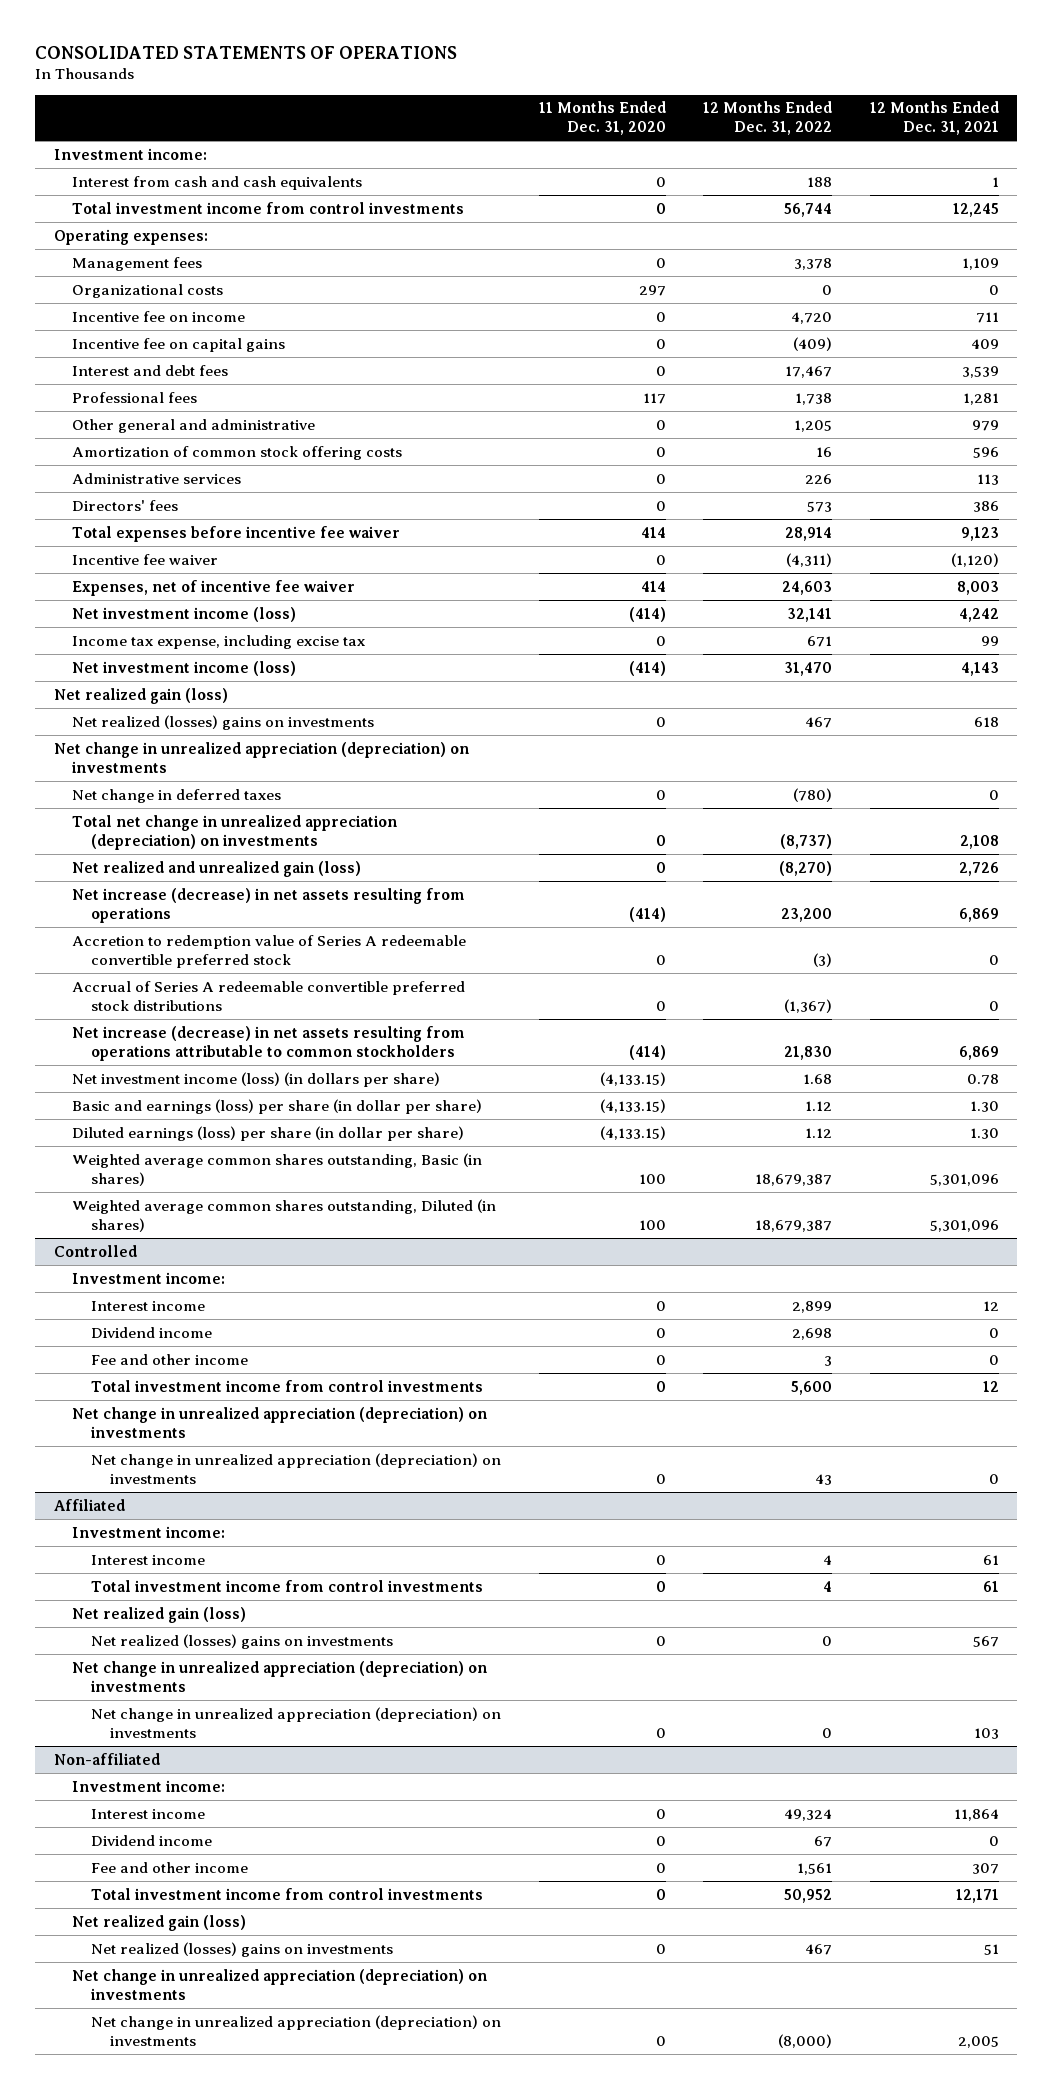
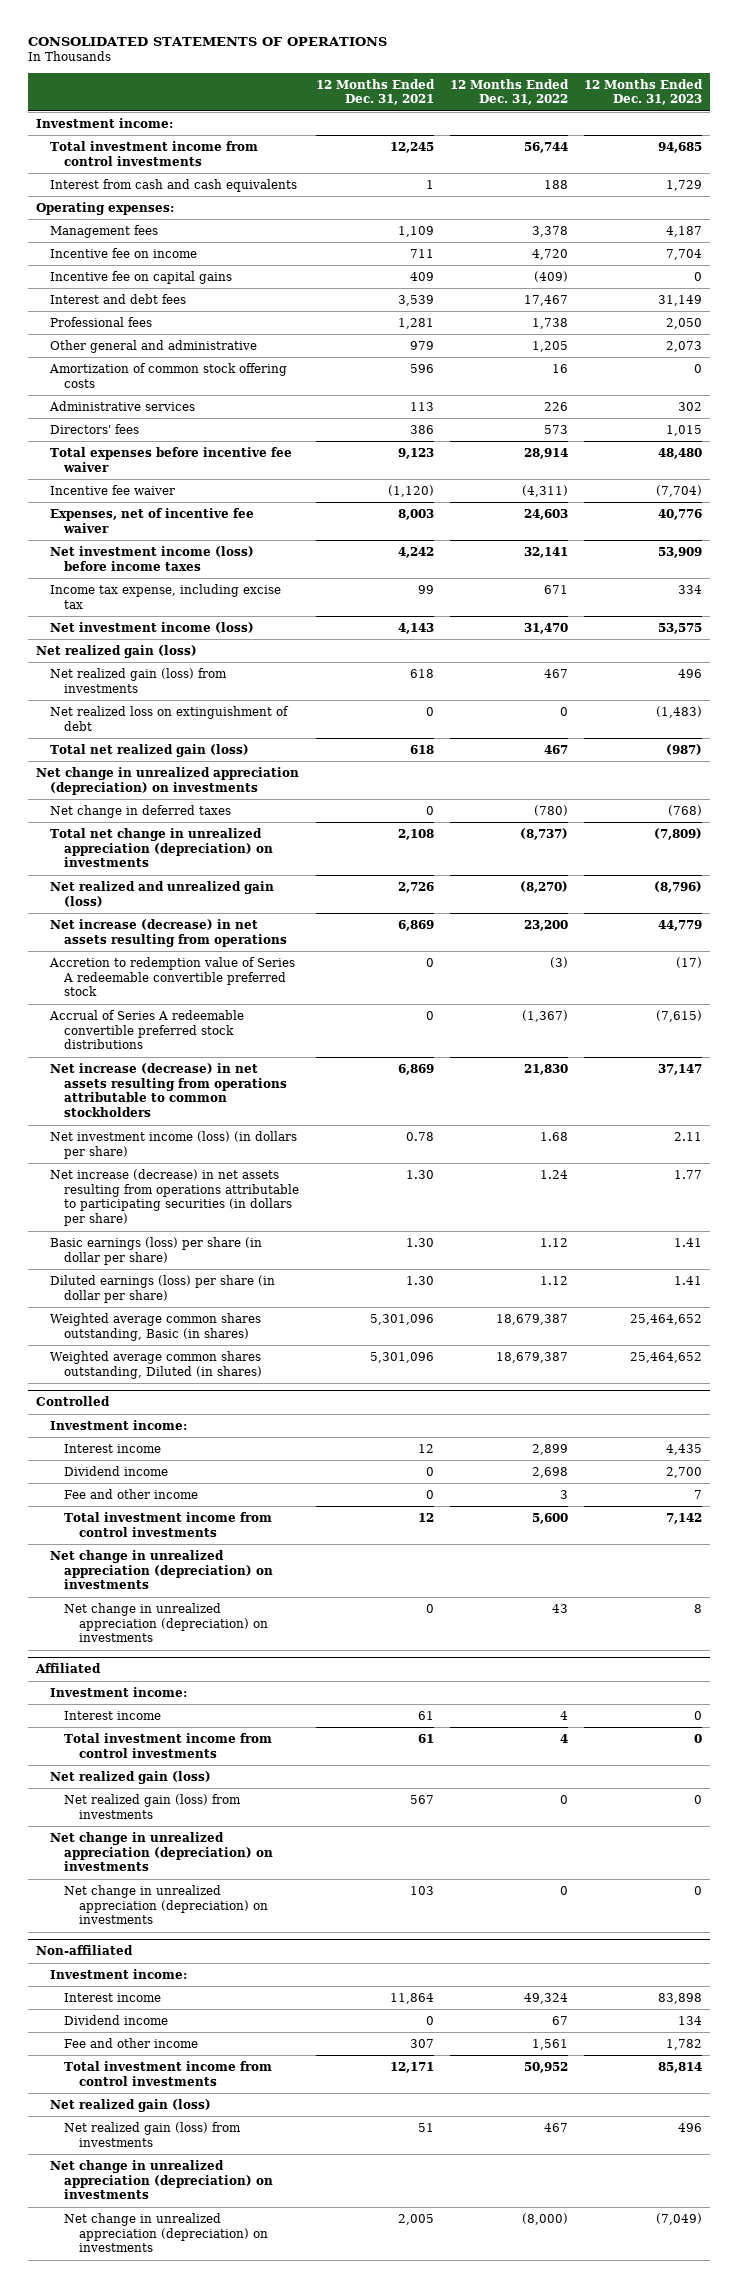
- | 11 Months Ended Dec. 31, 2020 | 12 Months Ended Dec. 31, 2022 | 12 Months Ended Dec. 31, 2021
+ | 12 Months Ended Dec. 31, 2021 | 12 Months Ended Dec. 31, 2022 | 12 Months Ended Dec. 31, 2023
moved down: Interest from cash and cash equivalents | 1 | 188 | 1,729
- Organizational costs | 297 | 0 | 0
- Net investment income (loss) | (414) | 32,141 | 4,242
+ Net investment income (loss) before income taxes | 4,242 | 32,141 | 53,909
- Net realized (losses) gains on investments | 0 | 467 | 618
+ Net realized gain (loss) from investments | 618 | 467 | 496
+ Net realized loss on extinguishment of debt | 0 | 0 | (1,483)
+ Total net realized gain (loss) | 618 | 467 | (987)
- Basic and earnings (loss) per share (in dollar per share) | (4,133.15) | 1.12 | 1.30
+ Net increase (decrease) in net assets resulting from operations attributable to participating securities (in dollars per share) | 1.30 | 1.24 | 1.77
+ Basic earnings (loss) per share (in dollar per share) | 1.30 | 1.12 | 1.41
@ Affiliated
- Net realized (losses) gains on investments | 0 | 0 | 567
+ Net realized gain (loss) from investments | 567 | 0 | 0
@ Non-affiliated
- Net realized (losses) gains on investments | 0 | 467 | 51
+ Net realized gain (loss) from investments | 51 | 467 | 496

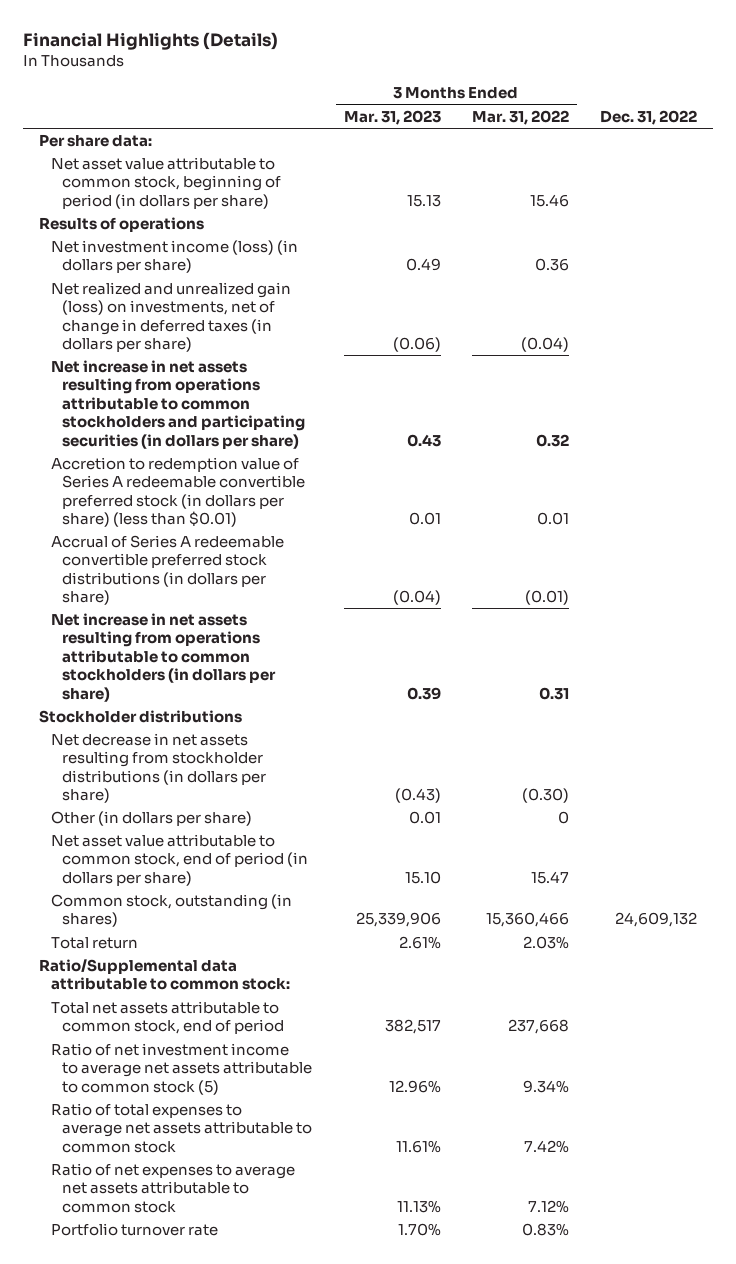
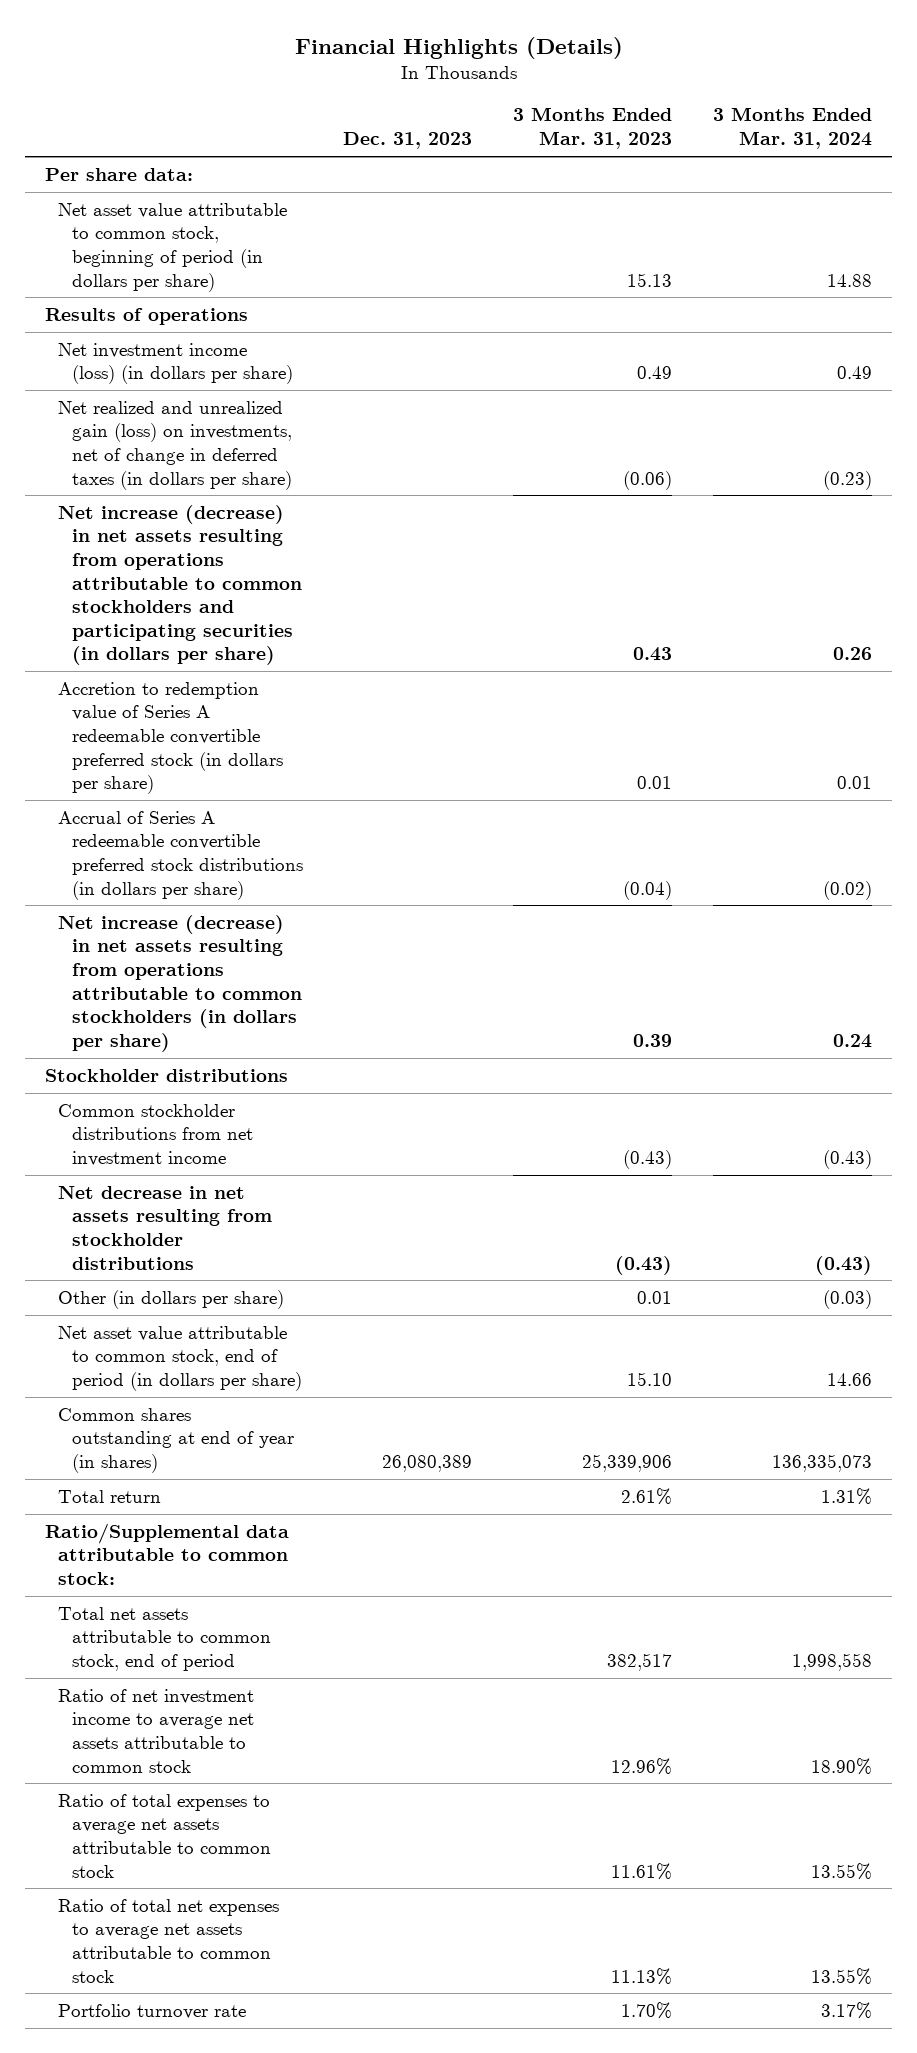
- | 3 Months Ended Mar. 31, 2023 | 3 Months Ended Mar. 31, 2022 | Dec. 31, 2022
+ | Dec. 31, 2023 | 3 Months Ended Mar. 31, 2023 | 3 Months Ended Mar. 31, 2024
- Net increase in net assets resulting from operations attributable to common stockholders and participating securities (in dollars per share) | 0.43 | 0.32 |
- Accretion to redemption value of Series A redeemable convertible preferred stock (in dollars per share) (less than $0.01) | 0.01 | 0.01 |
+ Net increase (decrease) in net assets resulting from operations attributable to common stockholders and participating securities (in dollars per share) | | 0.43 | 0.26
+ Accretion to redemption value of Series A redeemable convertible preferred stock (in dollars per share) | | 0.01 | 0.01
- Net increase in net assets resulting from operations attributable to common stockholders (in dollars per share) | 0.39 | 0.31 |
+ Net increase (decrease) in net assets resulting from operations attributable to common stockholders (in dollars per share) | | 0.39 | 0.24
- Net decrease in net assets resulting from stockholder distributions (in dollars per share) | (0.43) | (0.30) |
+ Common stockholder distributions from net investment income | | (0.43) | (0.43)
+ Net decrease in net assets resulting from stockholder distributions | | (0.43) | (0.43)
- Common stock, outstanding (in shares) | 25,339,906 | 15,360,466 | 24,609,132
+ Common shares outstanding at end of year (in shares) | 26,080,389 | 25,339,906 | 136,335,073
- Ratio of net investment income to average net assets attributable to common stock (5) | 12.96% | 9.34% |
+ Ratio of net investment income to average net assets attributable to common stock | | 12.96% | 18.90%
- Ratio of net expenses to average net assets attributable to common stock | 11.13% | 7.12% |
+ Ratio of total net expenses to average net assets attributable to common stock | | 11.13% | 13.55%

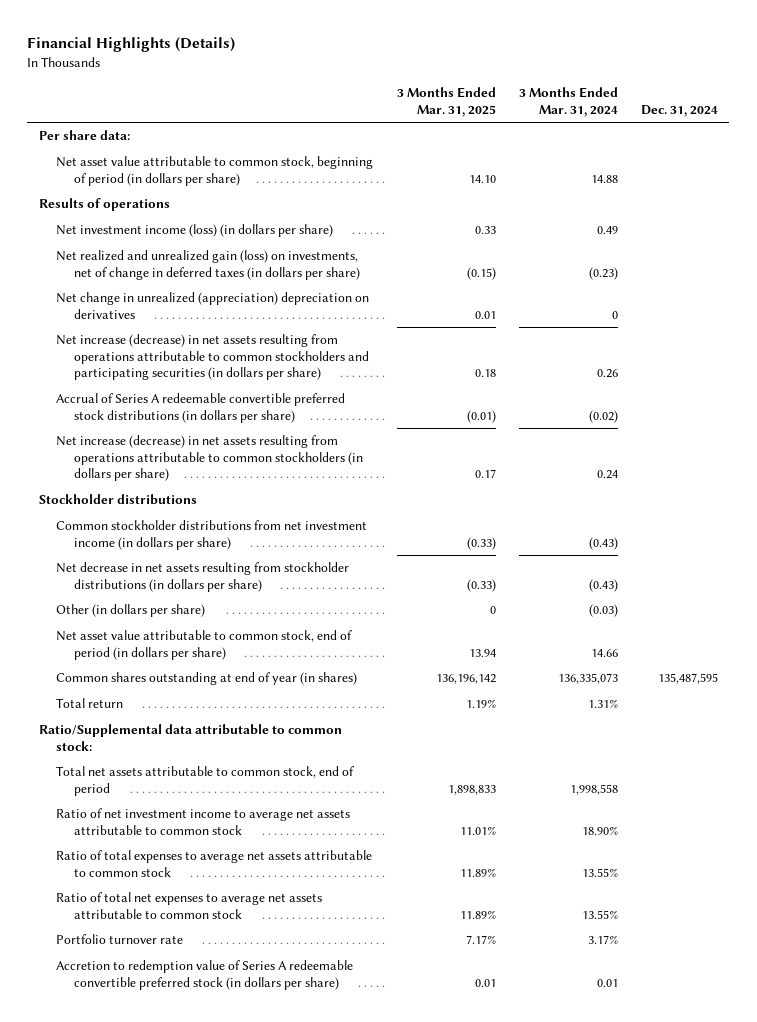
- | Dec. 31, 2023 | 3 Months Ended Mar. 31, 2023 | 3 Months Ended Mar. 31, 2024
+ | 3 Months Ended Mar. 31, 2025 | 3 Months Ended Mar. 31, 2024 | Dec. 31, 2024
+ Net change in unrealized (appreciation) depreciation on derivatives | 0.01 | 0 |
- Common stockholder distributions from net investment income | | (0.43) | (0.43)
- Net decrease in net assets resulting from stockholder distributions | | (0.43) | (0.43)
+ Common stockholder distributions from net investment income (in dollars per share) | (0.33) | (0.43) |
+ Net decrease in net assets resulting from stockholder distributions (in dollars per share) | (0.33) | (0.43) |
moved down: Accretion to redemption value of Series A redeemable convertible preferred stock (in dollars per share) | 0.01 | 0.01 |

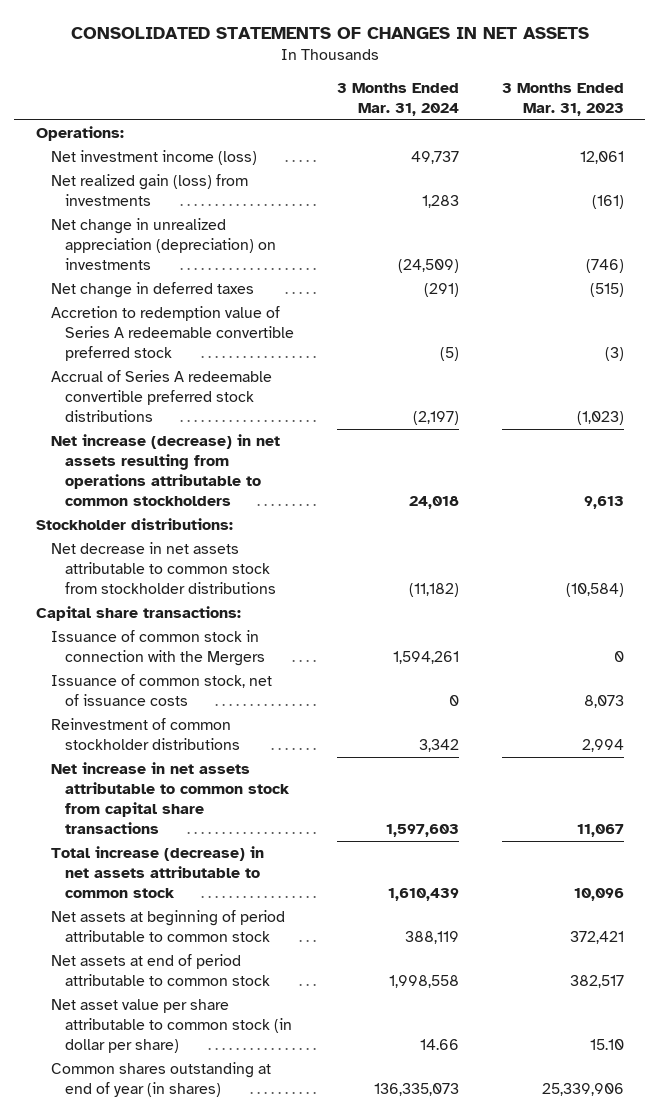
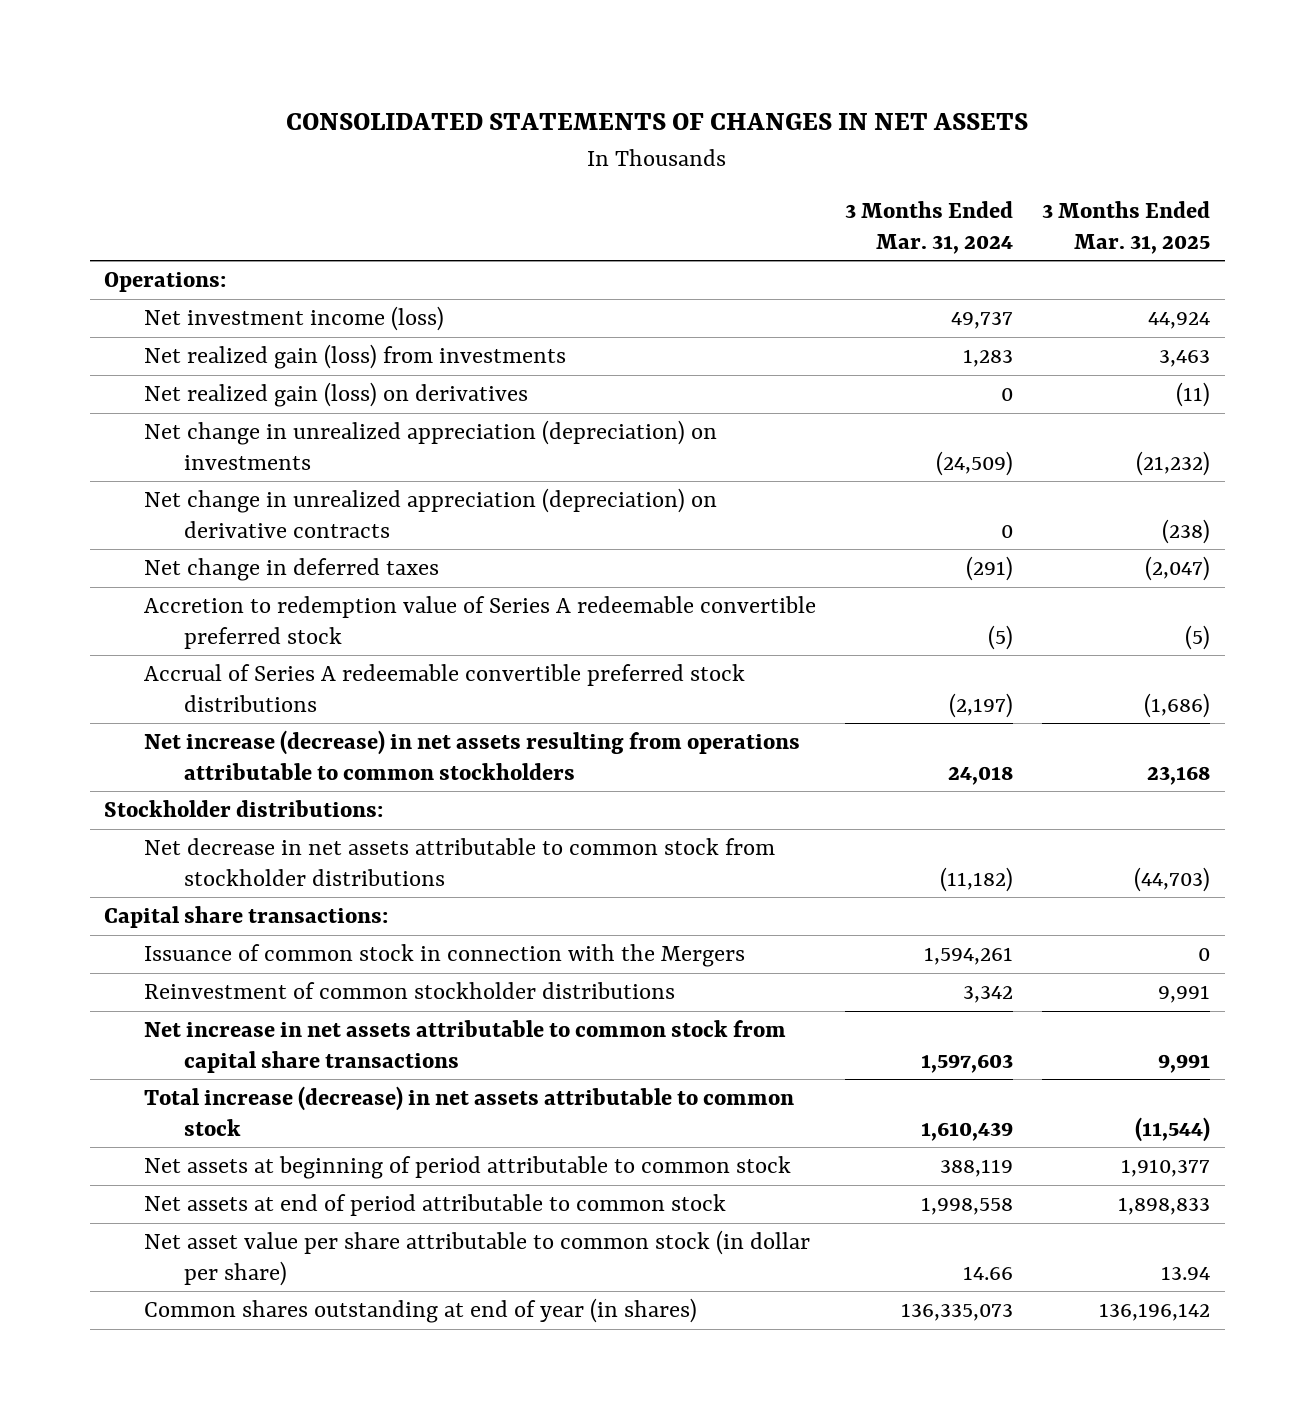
- | 3 Months Ended Mar. 31, 2024 | 3 Months Ended Mar. 31, 2023
+ | 3 Months Ended Mar. 31, 2024 | 3 Months Ended Mar. 31, 2025
+ Net realized gain (loss) on derivatives | 0 | (11)
+ Net change in unrealized appreciation (depreciation) on derivative contracts | 0 | (238)
- Issuance of common stock, net of issuance costs | 0 | 8,073

